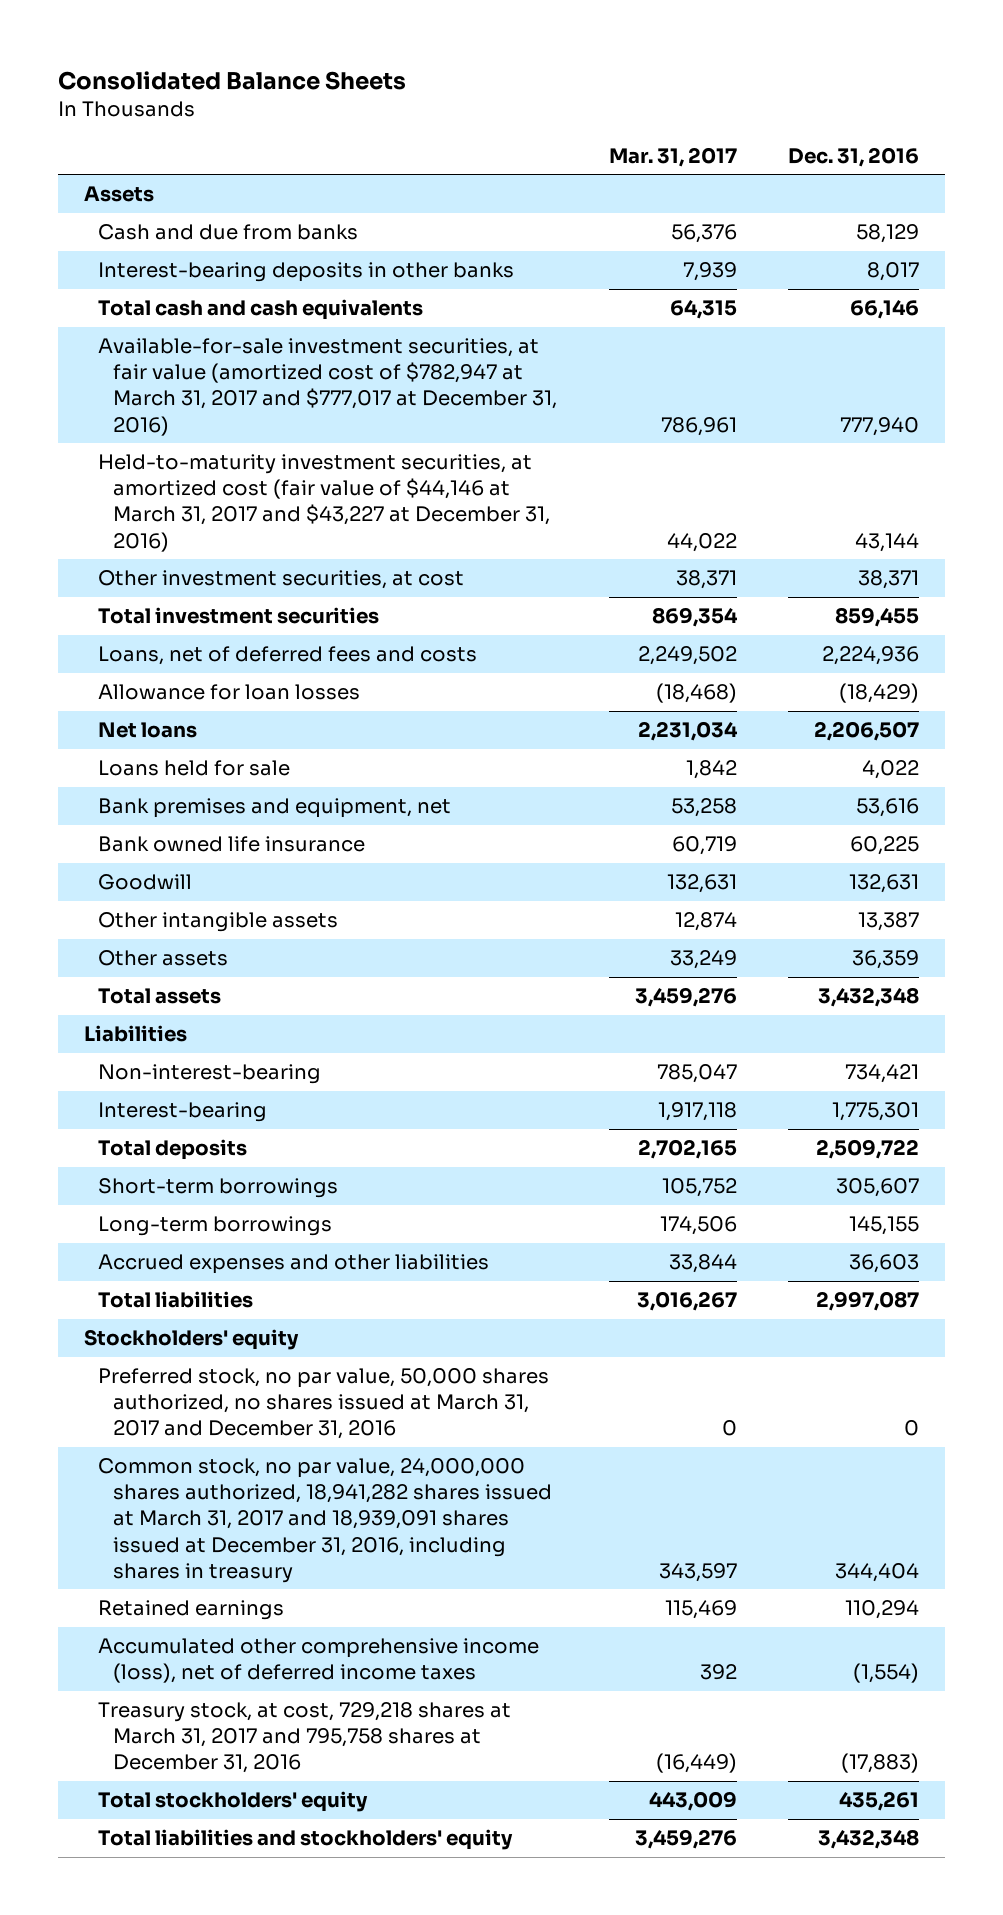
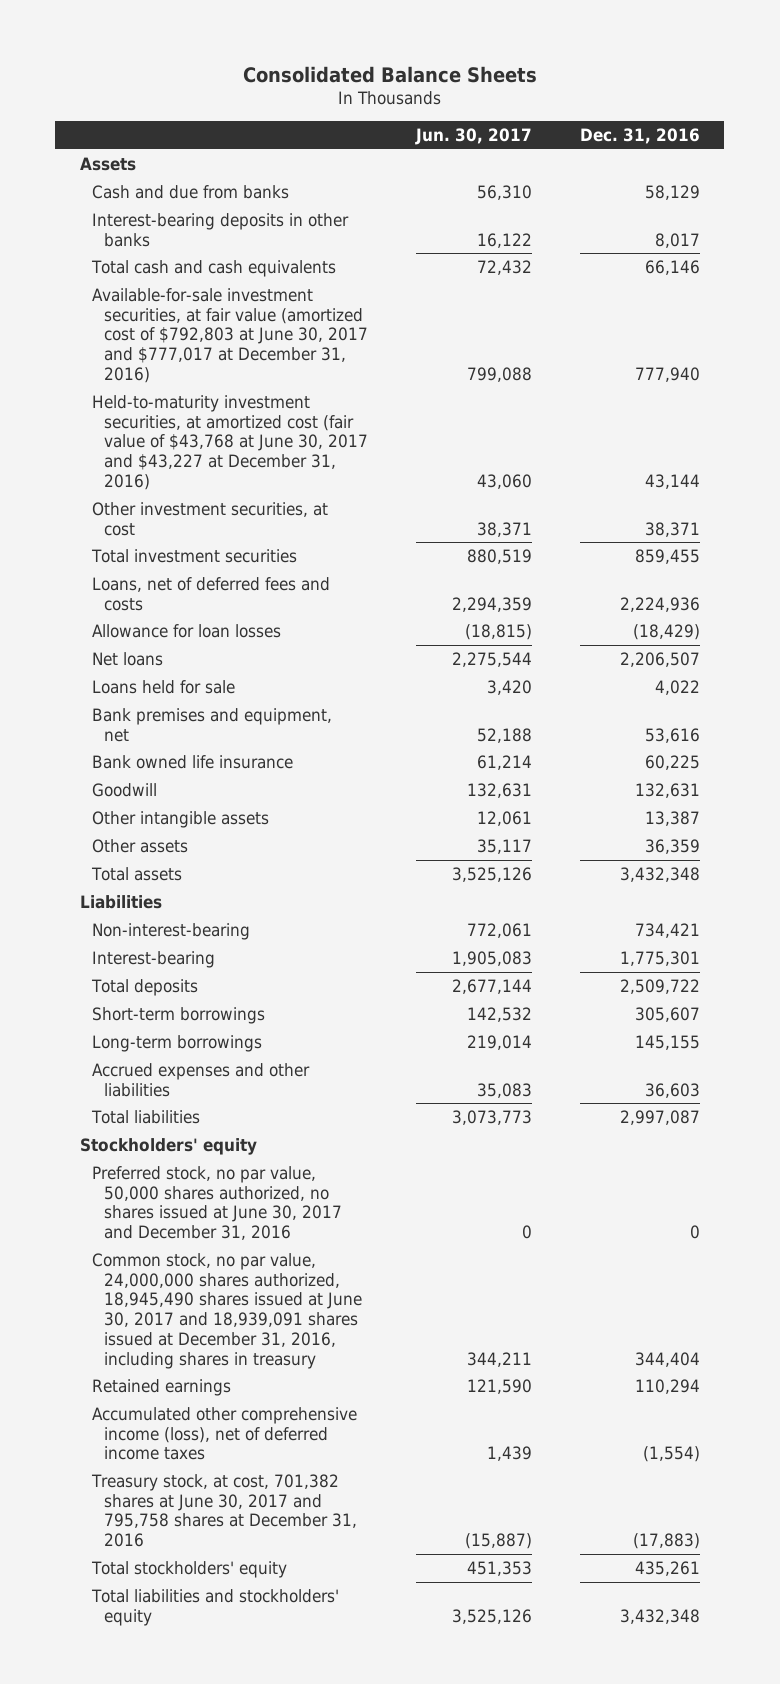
- | Mar. 31, 2017 | Dec. 31, 2016
+ | Jun. 30, 2017 | Dec. 31, 2016
- Available-for-sale investment securities, at fair value (amortized cost of $782,947 at March 31, 2017 and $777,017 at December 31, 2016) | 786,961 | 777,940
- Held-to-maturity investment securities, at amortized cost (fair value of $44,146 at March 31, 2017 and $43,227 at December 31, 2016) | 44,022 | 43,144
+ Available-for-sale investment securities, at fair value (amortized cost of $792,803 at June 30, 2017 and $777,017 at December 31, 2016) | 799,088 | 777,940
+ Held-to-maturity investment securities, at amortized cost (fair value of $43,768 at June 30, 2017 and $43,227 at December 31, 2016) | 43,060 | 43,144
- Preferred stock, no par value, 50,000 shares authorized, no shares issued at March 31, 2017 and December 31, 2016 | 0 | 0
- Common stock, no par value, 24,000,000 shares authorized, 18,941,282 shares issued at March 31, 2017 and 18,939,091 shares issued at December 31, 2016, including shares in treasury | 343,597 | 344,404
+ Preferred stock, no par value, 50,000 shares authorized, no shares issued at June 30, 2017 and December 31, 2016 | 0 | 0
+ Common stock, no par value, 24,000,000 shares authorized, 18,945,490 shares issued at June 30, 2017 and 18,939,091 shares issued at December 31, 2016, including shares in treasury | 344,211 | 344,404
- Treasury stock, at cost, 729,218 shares at March 31, 2017 and 795,758 shares at December 31, 2016 | (16,449) | (17,883)
+ Treasury stock, at cost, 701,382 shares at June 30, 2017 and 795,758 shares at December 31, 2016 | (15,887) | (17,883)

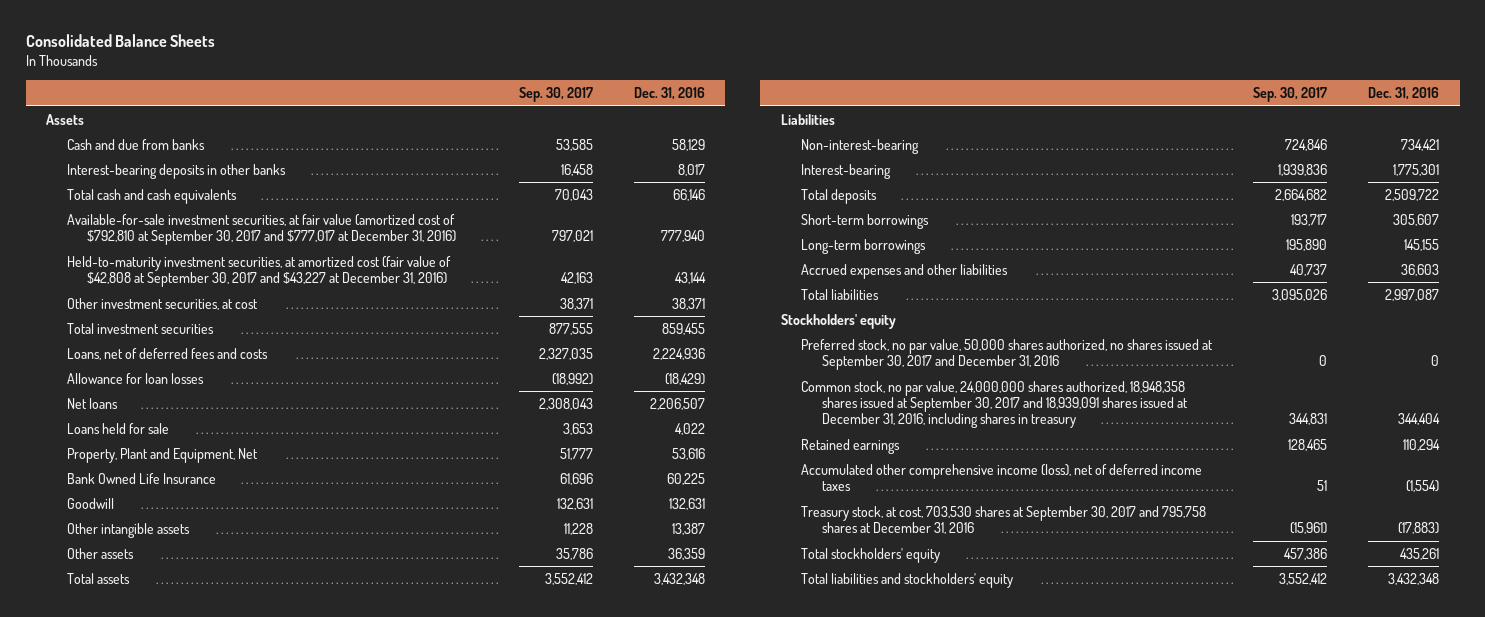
- | Jun. 30, 2017 | Dec. 31, 2016
+ | Sep. 30, 2017 | Dec. 31, 2016
- Available-for-sale investment securities, at fair value (amortized cost of $792,803 at June 30, 2017 and $777,017 at December 31, 2016) | 799,088 | 777,940
- Held-to-maturity investment securities, at amortized cost (fair value of $43,768 at June 30, 2017 and $43,227 at December 31, 2016) | 43,060 | 43,144
+ Available-for-sale investment securities, at fair value (amortized cost of $792,810 at September 30, 2017 and $777,017 at December 31, 2016) | 797,021 | 777,940
+ Held-to-maturity investment securities, at amortized cost (fair value of $42,808 at September 30, 2017 and $43,227 at December 31, 2016) | 42,163 | 43,144
- Bank premises and equipment, net | 52,188 | 53,616
- Bank owned life insurance | 61,214 | 60,225
+ Property, Plant and Equipment, Net | 51,777 | 53,616
+ Bank Owned Life Insurance | 61,696 | 60,225
- Preferred stock, no par value, 50,000 shares authorized, no shares issued at June 30, 2017 and December 31, 2016 | 0 | 0
- Common stock, no par value, 24,000,000 shares authorized, 18,945,490 shares issued at June 30, 2017 and 18,939,091 shares issued at December 31, 2016, including shares in treasury | 344,211 | 344,404
+ Preferred stock, no par value, 50,000 shares authorized, no shares issued at September 30, 2017 and December 31, 2016 | 0 | 0
+ Common stock, no par value, 24,000,000 shares authorized, 18,948,358 shares issued at September 30, 2017 and 18,939,091 shares issued at December 31, 2016, including shares in treasury | 344,831 | 344,404
- Treasury stock, at cost, 701,382 shares at June 30, 2017 and 795,758 shares at December 31, 2016 | (15,887) | (17,883)
+ Treasury stock, at cost, 703,530 shares at September 30, 2017 and 795,758 shares at December 31, 2016 | (15,961) | (17,883)

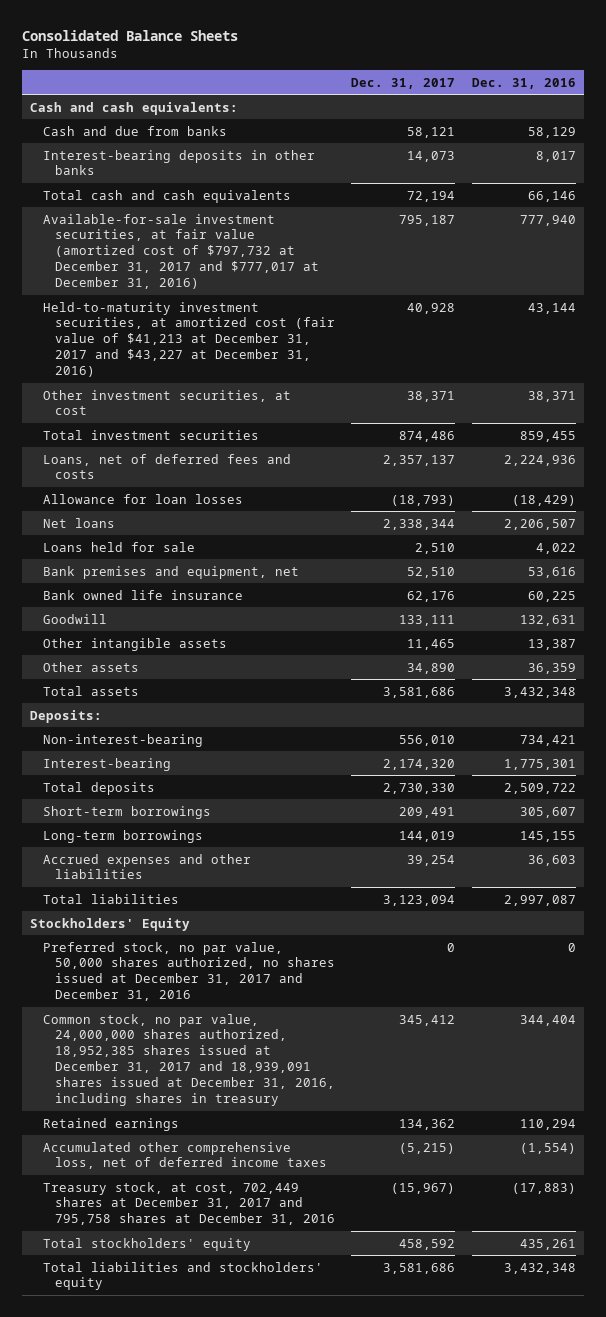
- | Sep. 30, 2017 | Dec. 31, 2016
+ | Dec. 31, 2017 | Dec. 31, 2016
- Assets
+ Cash and cash equivalents:
- Available-for-sale investment securities, at fair value (amortized cost of $792,810 at September 30, 2017 and $777,017 at December 31, 2016) | 797,021 | 777,940
- Held-to-maturity investment securities, at amortized cost (fair value of $42,808 at September 30, 2017 and $43,227 at December 31, 2016) | 42,163 | 43,144
+ Available-for-sale investment securities, at fair value (amortized cost of $797,732 at December 31, 2017 and $777,017 at December 31, 2016) | 795,187 | 777,940
+ Held-to-maturity investment securities, at amortized cost (fair value of $41,213 at December 31, 2017 and $43,227 at December 31, 2016) | 40,928 | 43,144
- Property, Plant and Equipment, Net | 51,777 | 53,616
- Bank Owned Life Insurance | 61,696 | 60,225
+ Bank premises and equipment, net | 52,510 | 53,616
+ Bank owned life insurance | 62,176 | 60,225
- Liabilities
+ Deposits:
- Stockholders' equity
- Preferred stock, no par value, 50,000 shares authorized, no shares issued at September 30, 2017 and December 31, 2016 | 0 | 0
- Common stock, no par value, 24,000,000 shares authorized, 18,948,358 shares issued at September 30, 2017 and 18,939,091 shares issued at December 31, 2016, including shares in treasury | 344,831 | 344,404
+ Stockholders' Equity
+ Preferred stock, no par value, 50,000 shares authorized, no shares issued at December 31, 2017 and December 31, 2016 | 0 | 0
+ Common stock, no par value, 24,000,000 shares authorized, 18,952,385 shares issued at December 31, 2017 and 18,939,091 shares issued at December 31, 2016, including shares in treasury | 345,412 | 344,404
- Accumulated other comprehensive income (loss), net of deferred income taxes | 51 | (1,554)
- Treasury stock, at cost, 703,530 shares at September 30, 2017 and 795,758 shares at December 31, 2016 | (15,961) | (17,883)
+ Accumulated other comprehensive loss, net of deferred income taxes | (5,215) | (1,554)
+ Treasury stock, at cost, 702,449 shares at December 31, 2017 and 795,758 shares at December 31, 2016 | (15,967) | (17,883)

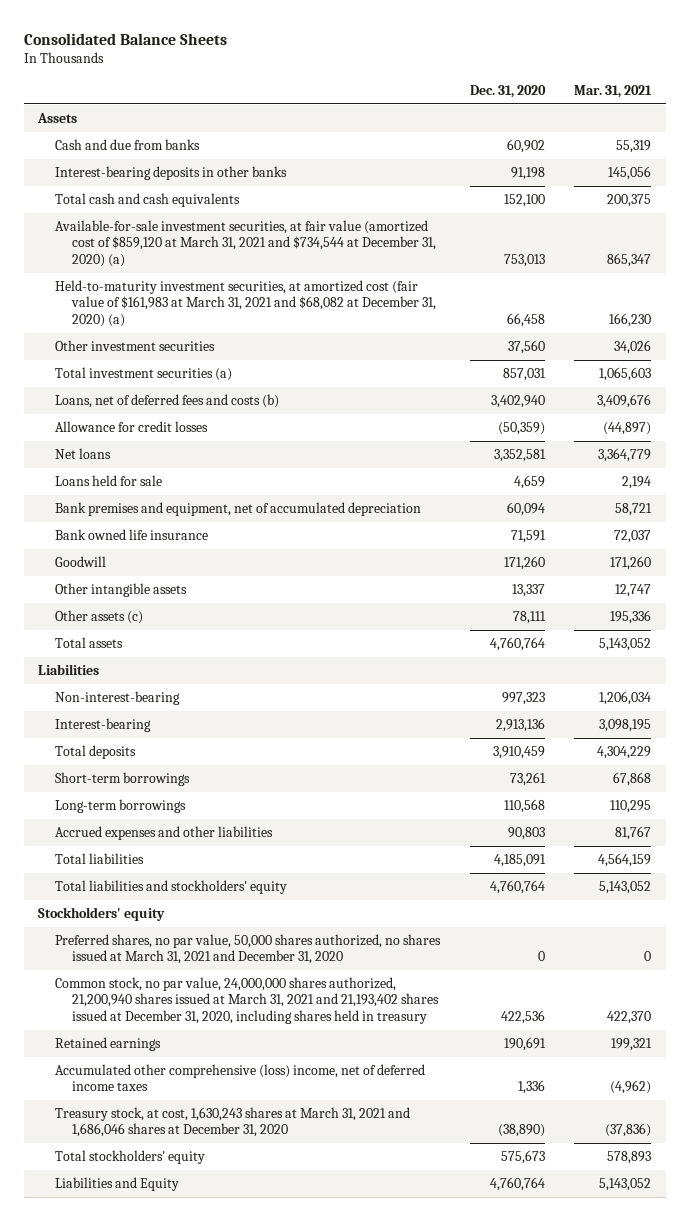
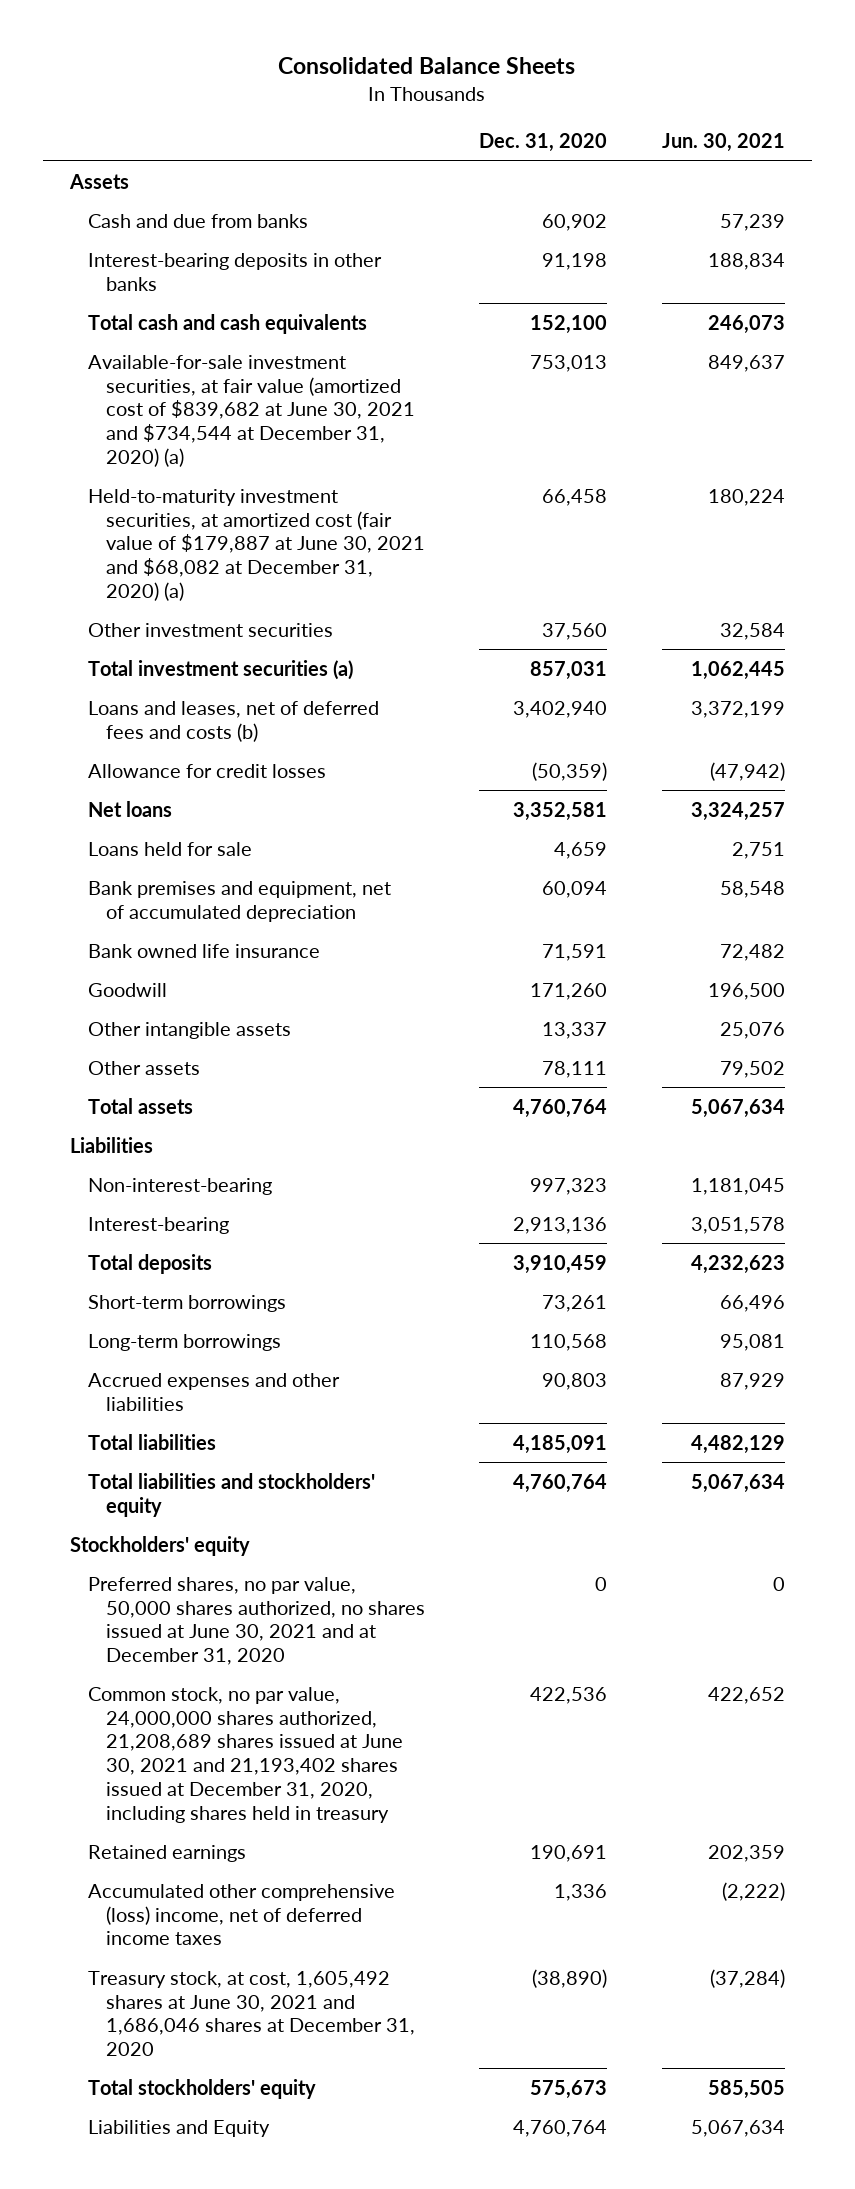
- | Dec. 31, 2020 | Mar. 31, 2021
+ | Dec. 31, 2020 | Jun. 30, 2021
- Available-for-sale investment securities, at fair value (amortized cost of $859,120 at March 31, 2021 and $734,544 at December 31, 2020) (a) | 753,013 | 865,347
- Held-to-maturity investment securities, at amortized cost (fair value of $161,983 at March 31, 2021 and $68,082 at December 31, 2020) (a) | 66,458 | 166,230
+ Available-for-sale investment securities, at fair value (amortized cost of $839,682 at June 30, 2021 and $734,544 at December 31, 2020) (a) | 753,013 | 849,637
+ Held-to-maturity investment securities, at amortized cost (fair value of $179,887 at June 30, 2021 and $68,082 at December 31, 2020) (a) | 66,458 | 180,224
- Loans, net of deferred fees and costs (b) | 3,402,940 | 3,409,676
+ Loans and leases, net of deferred fees and costs (b) | 3,402,940 | 3,372,199
- Other assets (c) | 78,111 | 195,336
+ Other assets | 78,111 | 79,502
- Preferred shares, no par value, 50,000 shares authorized, no shares issued at March 31, 2021 and December 31, 2020 | 0 | 0
- Common stock, no par value, 24,000,000 shares authorized, 21,200,940 shares issued at March 31, 2021 and 21,193,402 shares issued at December 31, 2020, including shares held in treasury | 422,536 | 422,370
+ Preferred shares, no par value, 50,000 shares authorized, no shares issued at June 30, 2021 and at December 31, 2020 | 0 | 0
+ Common stock, no par value, 24,000,000 shares authorized, 21,208,689 shares issued at June 30, 2021 and 21,193,402 shares issued at December 31, 2020, including shares held in treasury | 422,536 | 422,652
- Treasury stock, at cost, 1,630,243 shares at March 31, 2021 and 1,686,046 shares at December 31, 2020 | (38,890) | (37,836)
+ Treasury stock, at cost, 1,605,492 shares at June 30, 2021 and 1,686,046 shares at December 31, 2020 | (38,890) | (37,284)

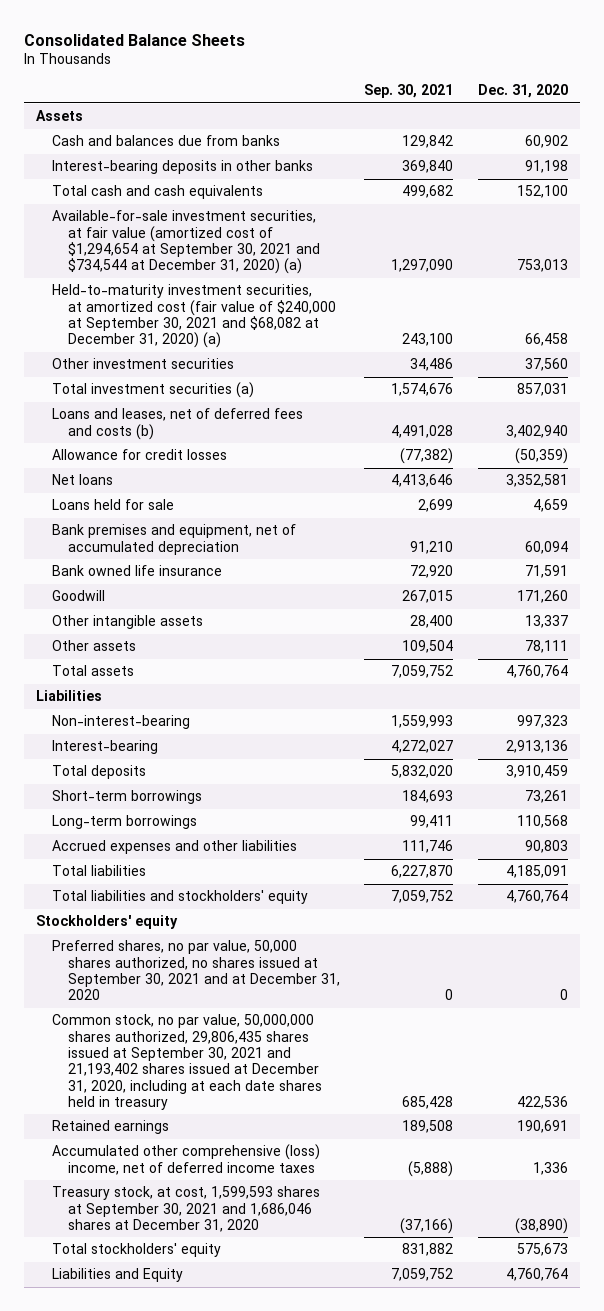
- | Dec. 31, 2020 | Jun. 30, 2021
+ | Sep. 30, 2021 | Dec. 31, 2020
- Cash and due from banks | 60,902 | 57,239
+ Cash and balances due from banks | 129,842 | 60,902
- Available-for-sale investment securities, at fair value (amortized cost of $839,682 at June 30, 2021 and $734,544 at December 31, 2020) (a) | 753,013 | 849,637
- Held-to-maturity investment securities, at amortized cost (fair value of $179,887 at June 30, 2021 and $68,082 at December 31, 2020) (a) | 66,458 | 180,224
+ Available-for-sale investment securities, at fair value (amortized cost of $1,294,654 at September 30, 2021 and $734,544 at December 31, 2020) (a) | 1,297,090 | 753,013
+ Held-to-maturity investment securities, at amortized cost (fair value of $240,000 at September 30, 2021 and $68,082 at December 31, 2020) (a) | 243,100 | 66,458
- Preferred shares, no par value, 50,000 shares authorized, no shares issued at June 30, 2021 and at December 31, 2020 | 0 | 0
- Common stock, no par value, 24,000,000 shares authorized, 21,208,689 shares issued at June 30, 2021 and 21,193,402 shares issued at December 31, 2020, including shares held in treasury | 422,536 | 422,652
+ Preferred shares, no par value, 50,000 shares authorized, no shares issued at September 30, 2021 and at December 31, 2020 | 0 | 0
+ Common stock, no par value, 50,000,000 shares authorized, 29,806,435 shares issued at September 30, 2021 and 21,193,402 shares issued at December 31, 2020, including at each date shares held in treasury | 685,428 | 422,536
- Treasury stock, at cost, 1,605,492 shares at June 30, 2021 and 1,686,046 shares at December 31, 2020 | (38,890) | (37,284)
+ Treasury stock, at cost, 1,599,593 shares at September 30, 2021 and 1,686,046 shares at December 31, 2020 | (37,166) | (38,890)

